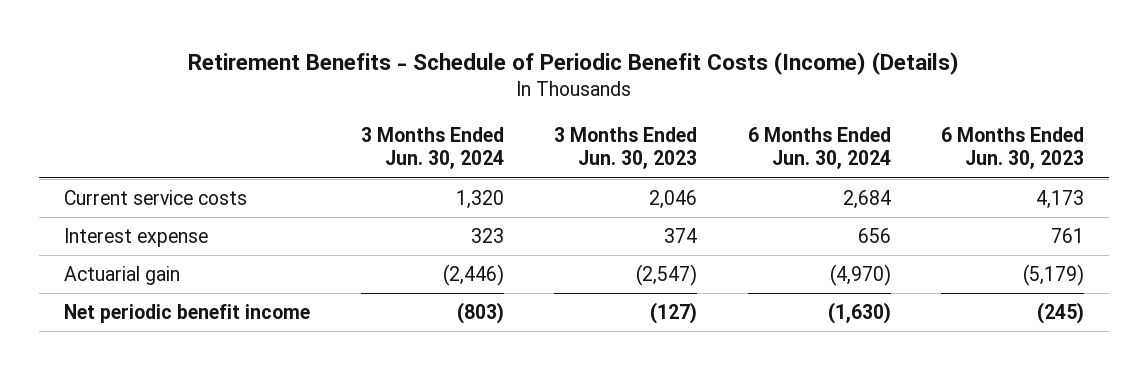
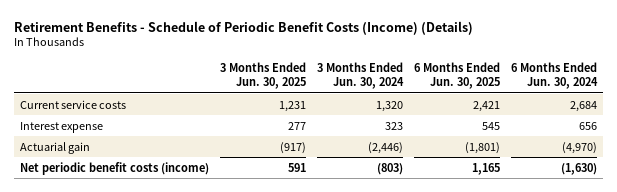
- | 3 Months Ended Jun. 30, 2024 | 3 Months Ended Jun. 30, 2023 | 6 Months Ended Jun. 30, 2024 | 6 Months Ended Jun. 30, 2023
+ | 3 Months Ended Jun. 30, 2025 | 3 Months Ended Jun. 30, 2024 | 6 Months Ended Jun. 30, 2025 | 6 Months Ended Jun. 30, 2024
- Net periodic benefit income | (803) | (127) | (1,630) | (245)
+ Net periodic benefit costs (income) | 591 | (803) | 1,165 | (1,630)

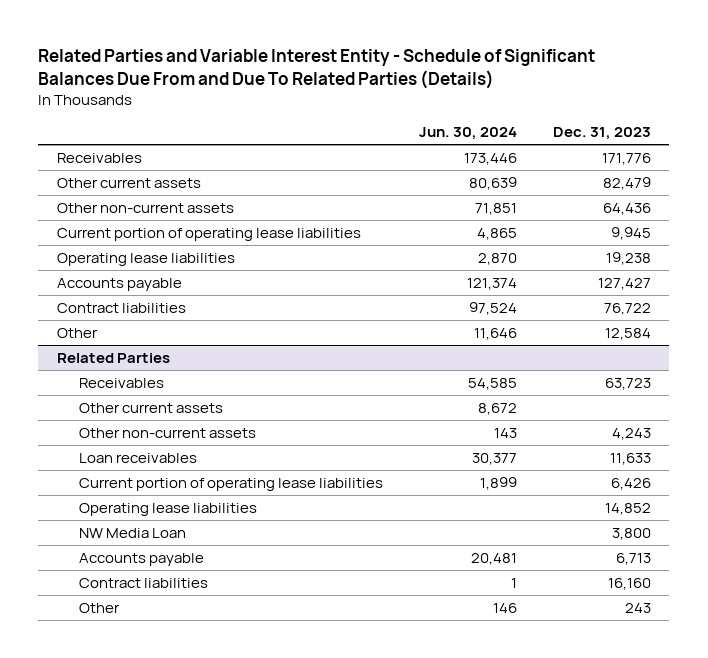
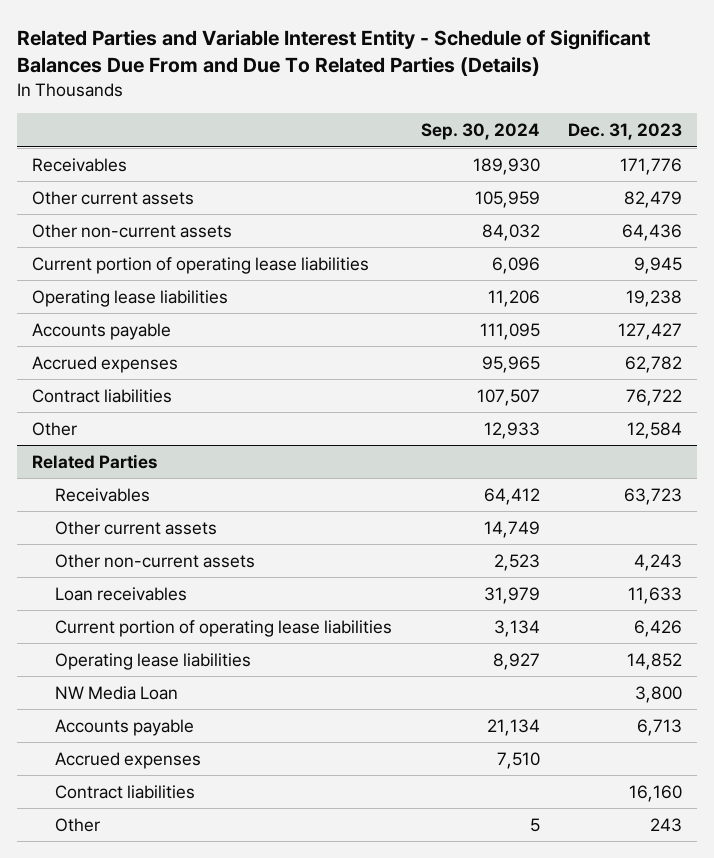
- | Jun. 30, 2024 | Dec. 31, 2023
+ | Sep. 30, 2024 | Dec. 31, 2023
+ Accrued expenses | 95,965 | 62,782
@ Related Parties
+ Accrued expenses | 7,510 |

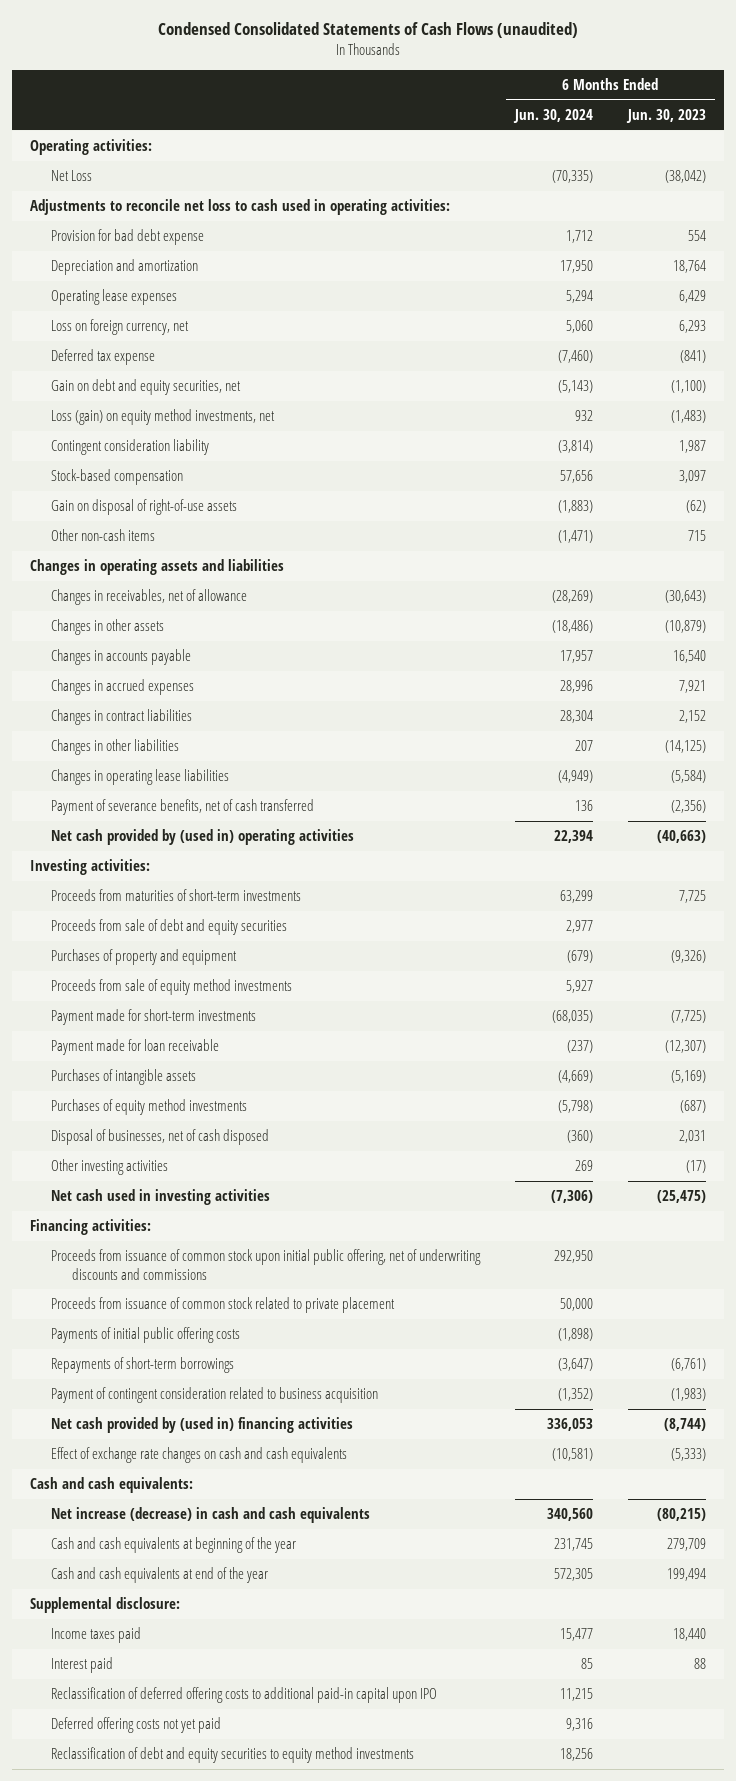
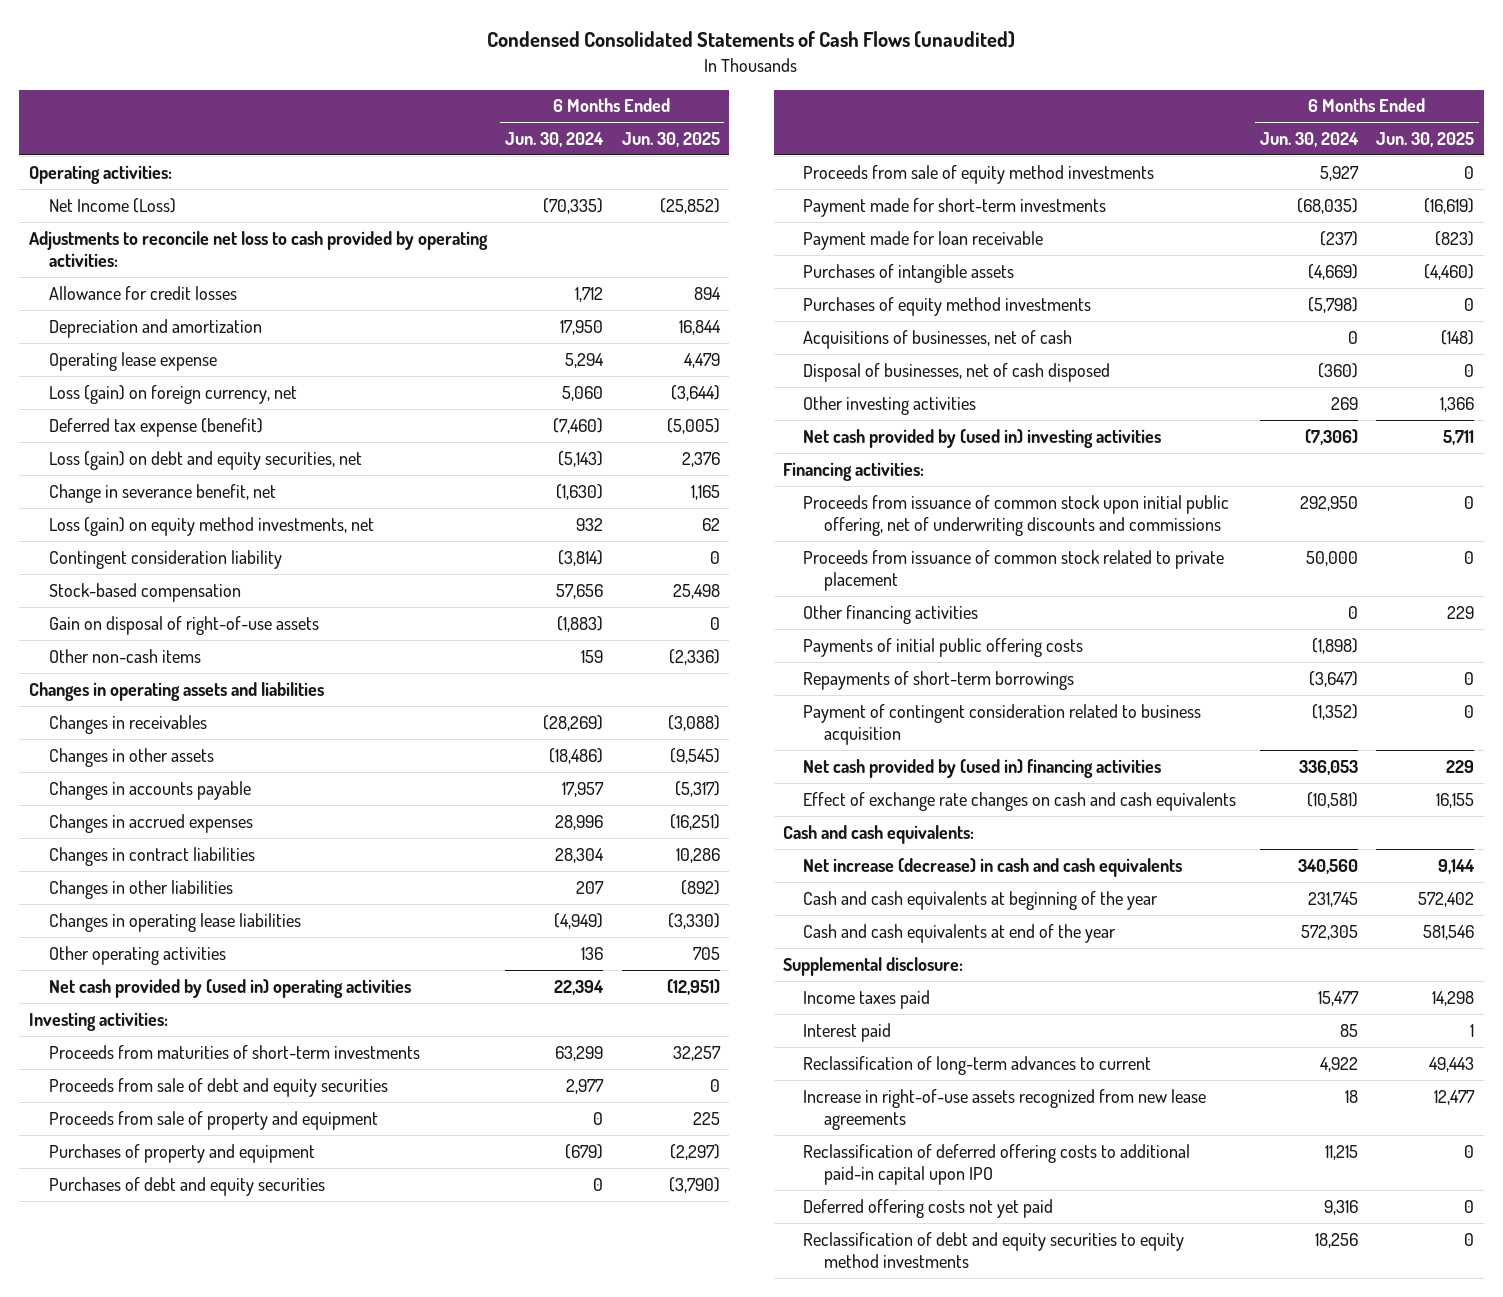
- | 6 Months Ended Jun. 30, 2024 | 6 Months Ended Jun. 30, 2023
+ | 6 Months Ended Jun. 30, 2024 | 6 Months Ended Jun. 30, 2025
- Net Loss | (70,335) | (38,042)
- Adjustments to reconcile net loss to cash used in operating activities:
- Provision for bad debt expense | 1,712 | 554
+ Net Income (Loss) | (70,335) | (25,852)
+ Adjustments to reconcile net loss to cash provided by operating activities:
+ Allowance for credit losses | 1,712 | 894
- Operating lease expenses | 5,294 | 6,429
- Loss on foreign currency, net | 5,060 | 6,293
- Deferred tax expense | (7,460) | (841)
- Gain on debt and equity securities, net | (5,143) | (1,100)
+ Operating lease expense | 5,294 | 4,479
+ Loss (gain) on foreign currency, net | 5,060 | (3,644)
+ Deferred tax expense (benefit) | (7,460) | (5,005)
+ Loss (gain) on debt and equity securities, net | (5,143) | 2,376
+ Change in severance benefit, net | (1,630) | 1,165
- Other non-cash items | (1,471) | 715
+ Other non-cash items | 159 | (2,336)
- Changes in receivables, net of allowance | (28,269) | (30,643)
+ Changes in receivables | (28,269) | (3,088)
- Payment of severance benefits, net of cash transferred | 136 | (2,356)
+ Other operating activities | 136 | 705
+ Proceeds from sale of property and equipment | 0 | 225
+ Purchases of debt and equity securities | 0 | (3,790)
+ Acquisitions of businesses, net of cash | 0 | (148)
- Net cash used in investing activities | (7,306) | (25,475)
+ Net cash provided by (used in) investing activities | (7,306) | 5,711
+ Other financing activities | 0 | 229
+ Reclassification of long-term advances to current | 4,922 | 49,443
+ Increase in right-of-use assets recognized from new lease agreements | 18 | 12,477

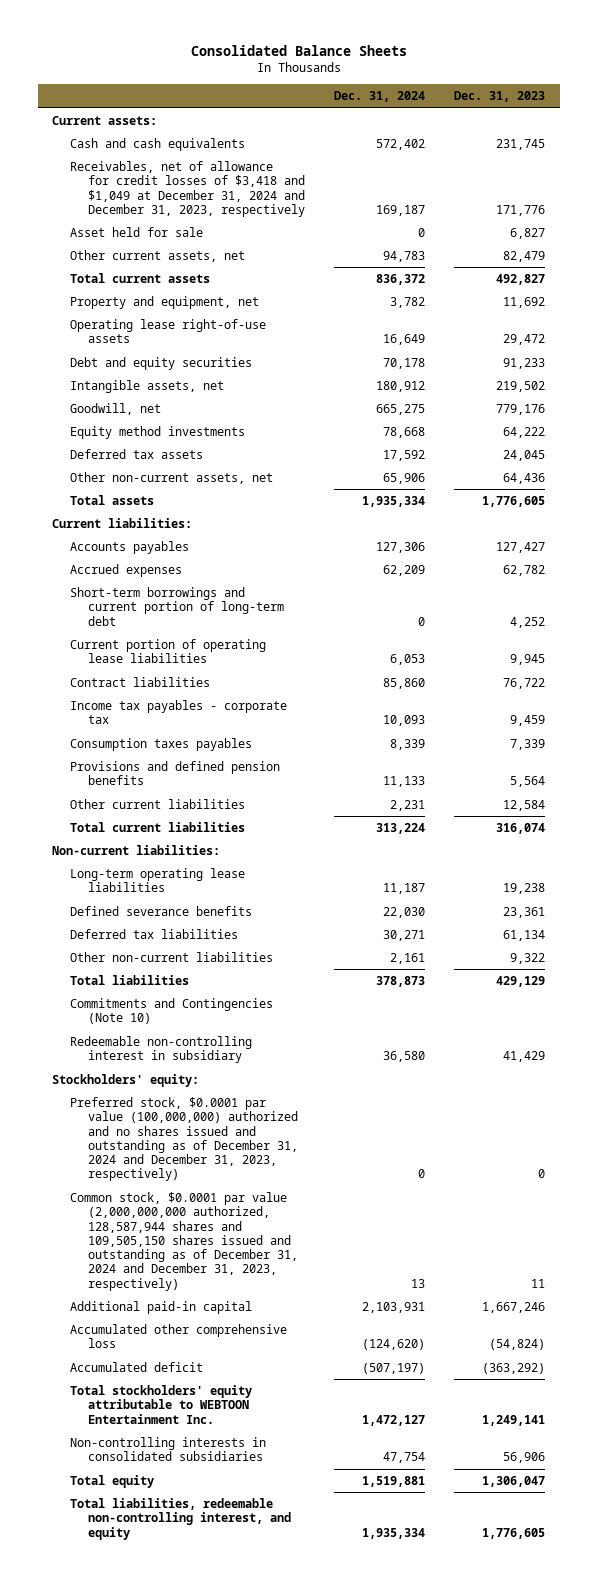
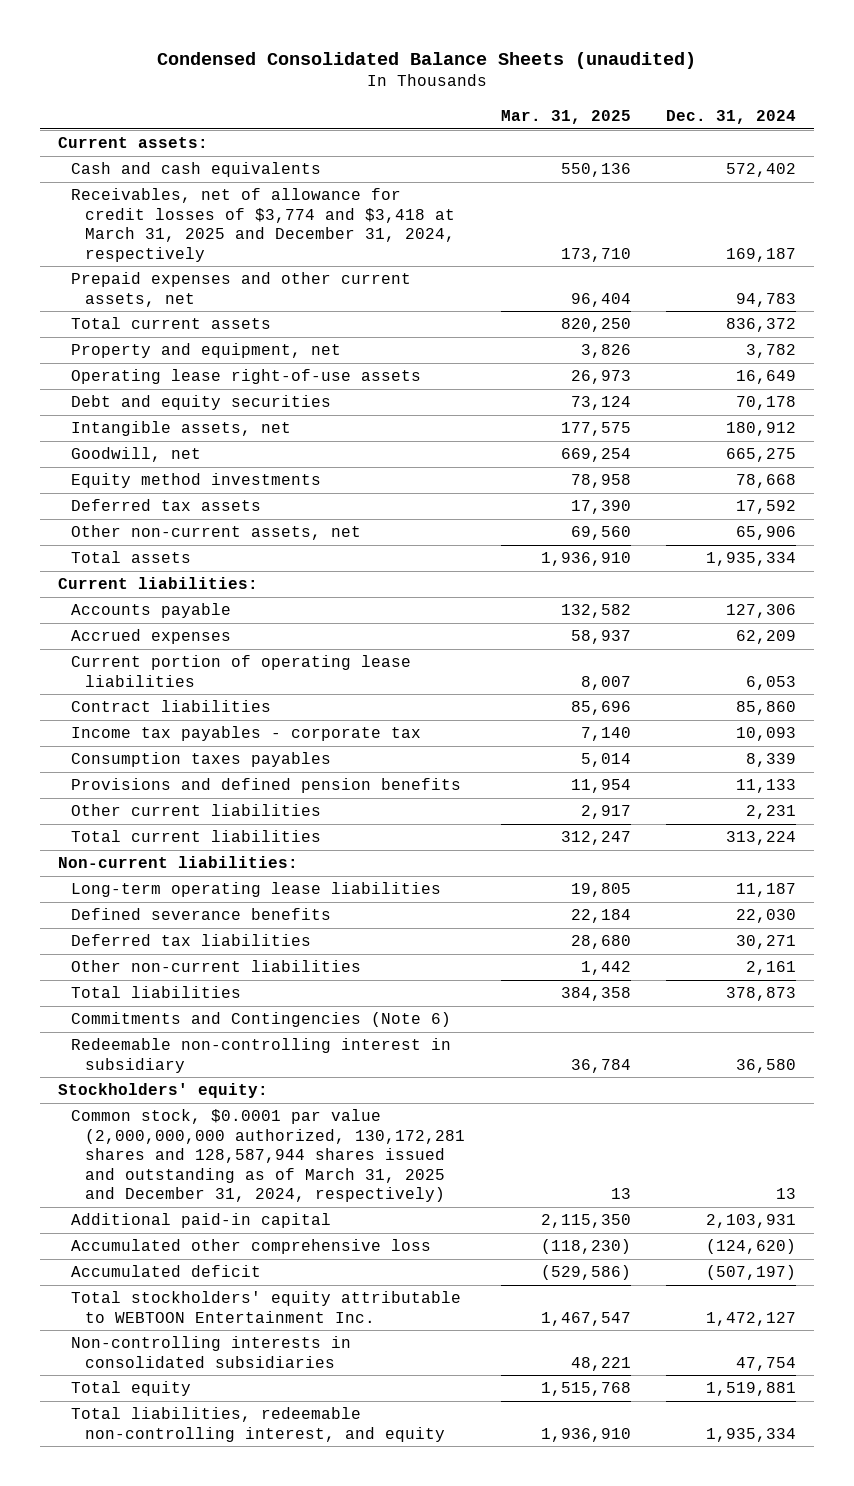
- Consolidated Balance Sheets
+ Condensed Consolidated Balance Sheets (unaudited)
- | Dec. 31, 2024 | Dec. 31, 2023
+ | Mar. 31, 2025 | Dec. 31, 2024
- Receivables, net of allowance for credit losses of $3,418 and $1,049 at December 31, 2024 and December 31, 2023, respectively | 169,187 | 171,776
- Asset held for sale | 0 | 6,827
- Other current assets, net | 94,783 | 82,479
+ Receivables, net of allowance for credit losses of $3,774 and $3,418 at March 31, 2025 and December 31, 2024, respectively | 173,710 | 169,187
+ Prepaid expenses and other current assets, net | 96,404 | 94,783
- Accounts payables | 127,306 | 127,427
+ Accounts payable | 132,582 | 127,306
- Short-term borrowings and current portion of long-term debt | 0 | 4,252
- Commitments and Contingencies (Note 10)
+ Commitments and Contingencies (Note 6)
- Preferred stock, $0.0001 par value (100,000,000) authorized and no shares issued and outstanding as of December 31, 2024 and December 31, 2023, respectively) | 0 | 0
- Common stock, $0.0001 par value (2,000,000,000 authorized, 128,587,944 shares and 109,505,150 shares issued and outstanding as of December 31, 2024 and December 31, 2023, respectively) | 13 | 11
+ Common stock, $0.0001 par value (2,000,000,000 authorized, 130,172,281 shares and 128,587,944 shares issued and outstanding as of March 31, 2025 and December 31, 2024, respectively) | 13 | 13

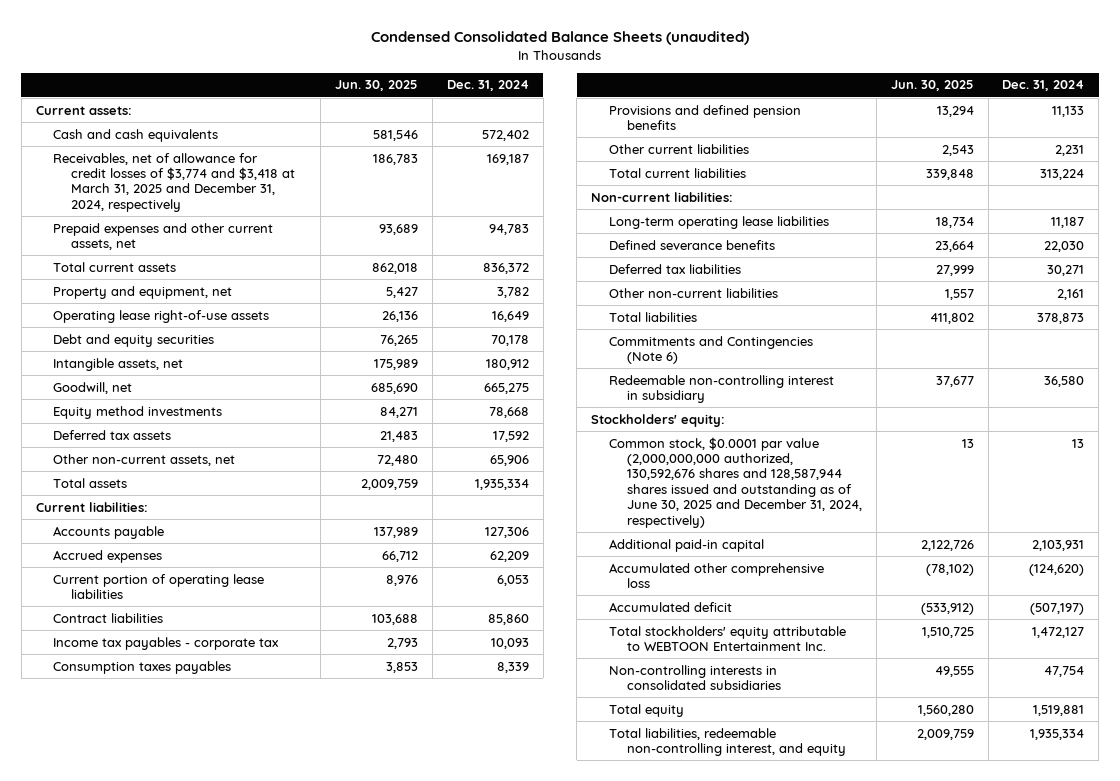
- | Mar. 31, 2025 | Dec. 31, 2024
+ | Jun. 30, 2025 | Dec. 31, 2024
- Common stock, $0.0001 par value (2,000,000,000 authorized, 130,172,281 shares and 128,587,944 shares issued and outstanding as of March 31, 2025 and December 31, 2024, respectively) | 13 | 13
+ Common stock, $0.0001 par value (2,000,000,000 authorized, 130,592,676 shares and 128,587,944 shares issued and outstanding as of June 30, 2025 and December 31, 2024, respectively) | 13 | 13

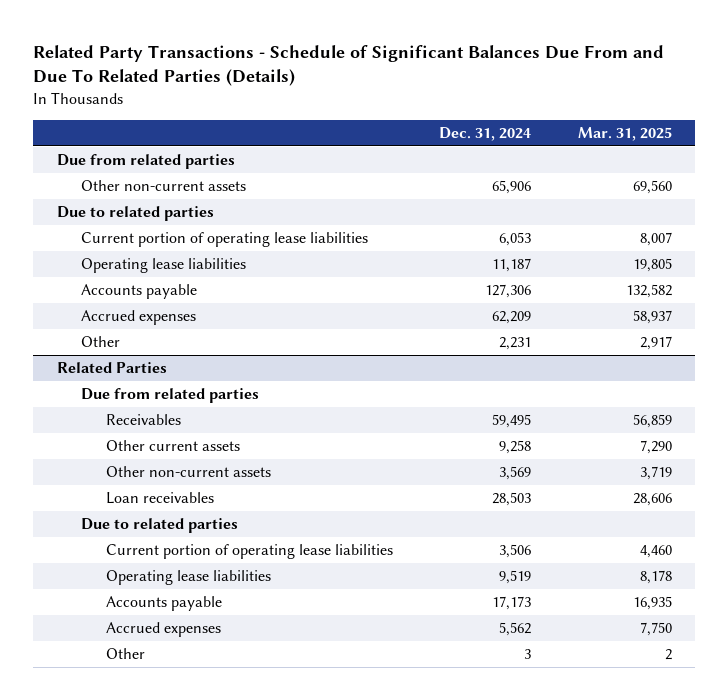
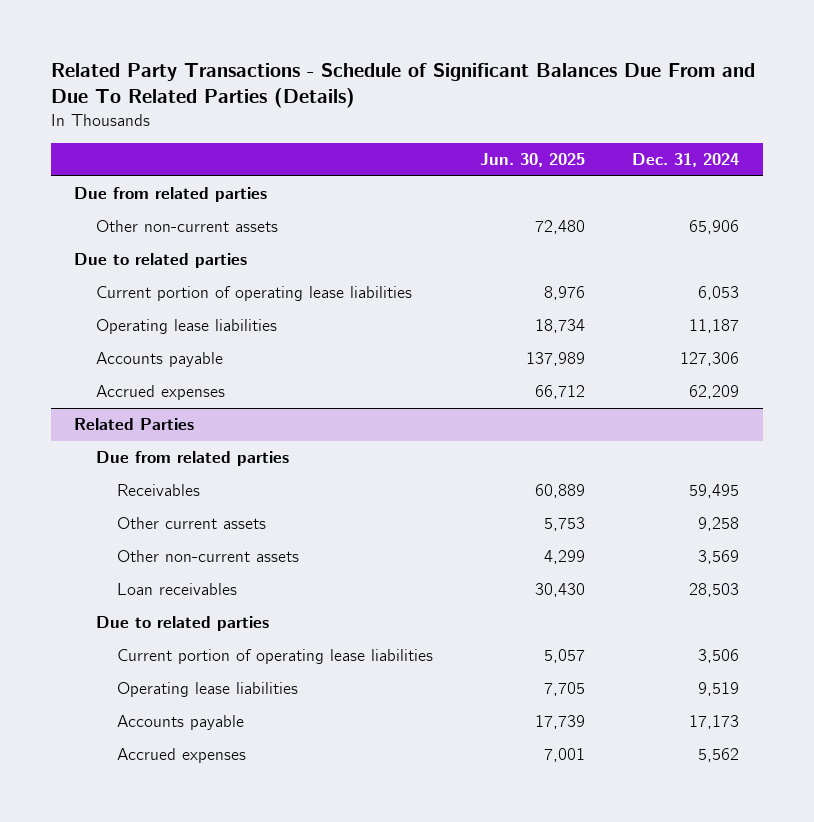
- | Dec. 31, 2024 | Mar. 31, 2025
+ | Jun. 30, 2025 | Dec. 31, 2024
- Other | 2,231 | 2,917
@ Related Parties
- Other | 3 | 2

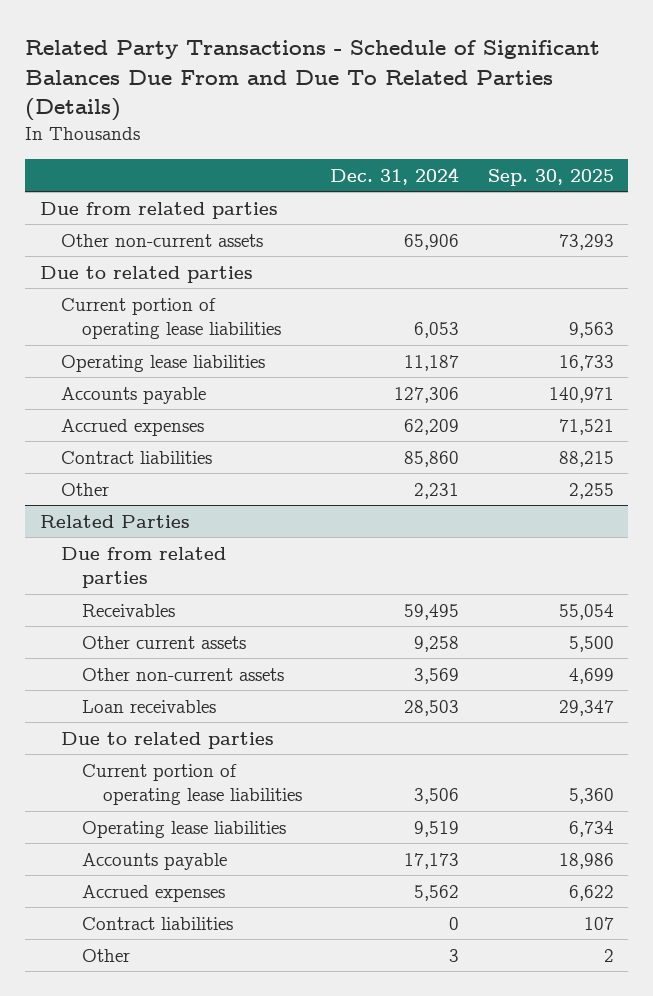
- | Jun. 30, 2025 | Dec. 31, 2024
+ | Dec. 31, 2024 | Sep. 30, 2025
+ Contract liabilities | 85,860 | 88,215
+ Other | 2,231 | 2,255
@ Related Parties
+ Contract liabilities | 0 | 107
+ Other | 3 | 2

